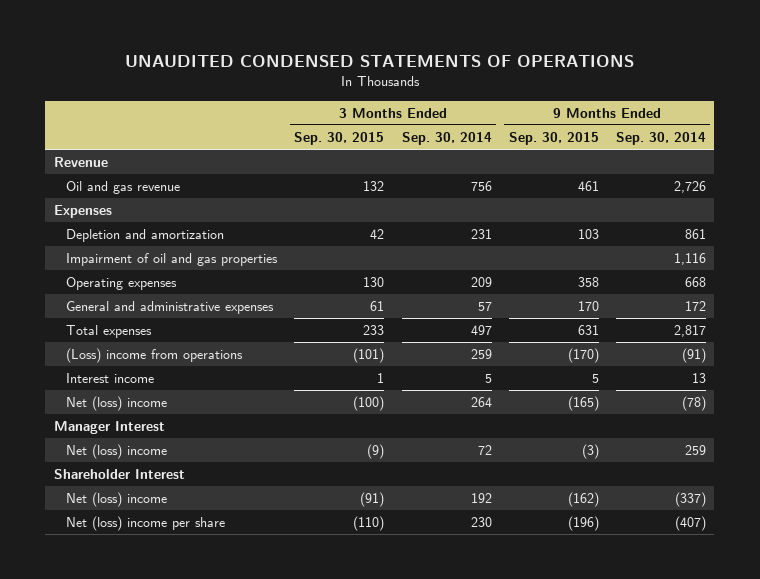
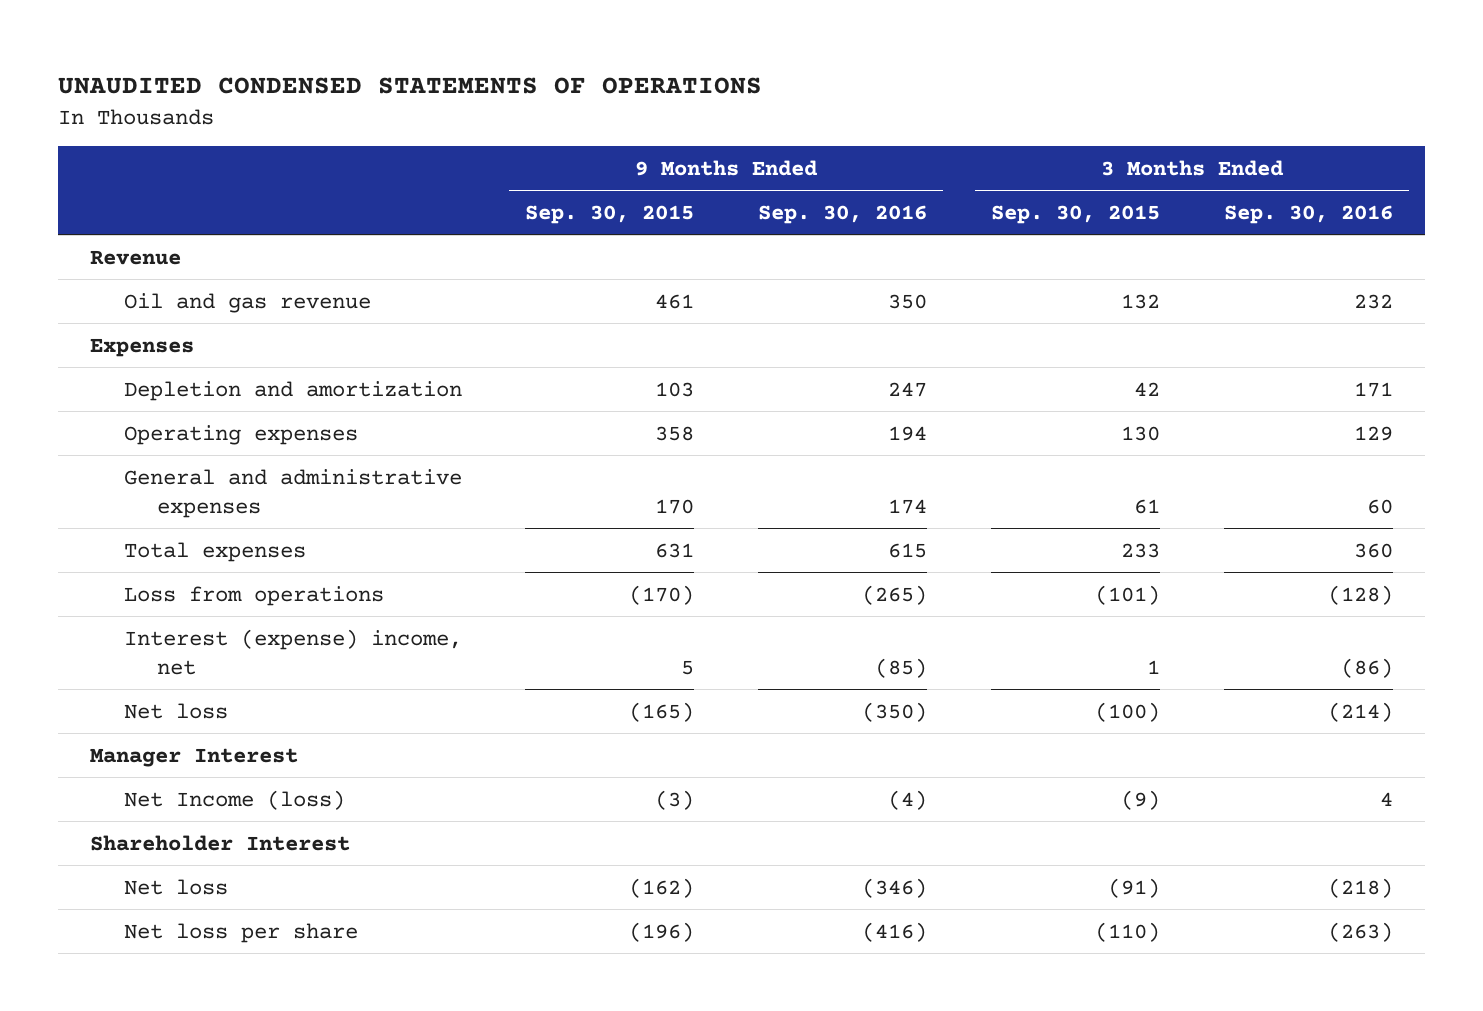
- | 3 Months Ended Sep. 30, 2015 | 3 Months Ended Sep. 30, 2014 | 9 Months Ended Sep. 30, 2015 | 9 Months Ended Sep. 30, 2014
+ | 9 Months Ended Sep. 30, 2015 | 9 Months Ended Sep. 30, 2016 | 3 Months Ended Sep. 30, 2015 | 3 Months Ended Sep. 30, 2016
- Impairment of oil and gas properties | | | | 1,116
- (Loss) income from operations | (101) | 259 | (170) | (91)
- Interest income | 1 | 5 | 5 | 13
- Net (loss) income | (100) | 264 | (165) | (78)
+ Loss from operations | (170) | (265) | (101) | (128)
+ Interest (expense) income, net | 5 | (85) | 1 | (86)
+ Net loss | (165) | (350) | (100) | (214)
- Net (loss) income | (9) | 72 | (3) | 259
+ Net Income (loss) | (3) | (4) | (9) | 4
- Net (loss) income | (91) | 192 | (162) | (337)
- Net (loss) income per share | (110) | 230 | (196) | (407)
+ Net loss | (162) | (346) | (91) | (218)
+ Net loss per share | (196) | (416) | (110) | (263)

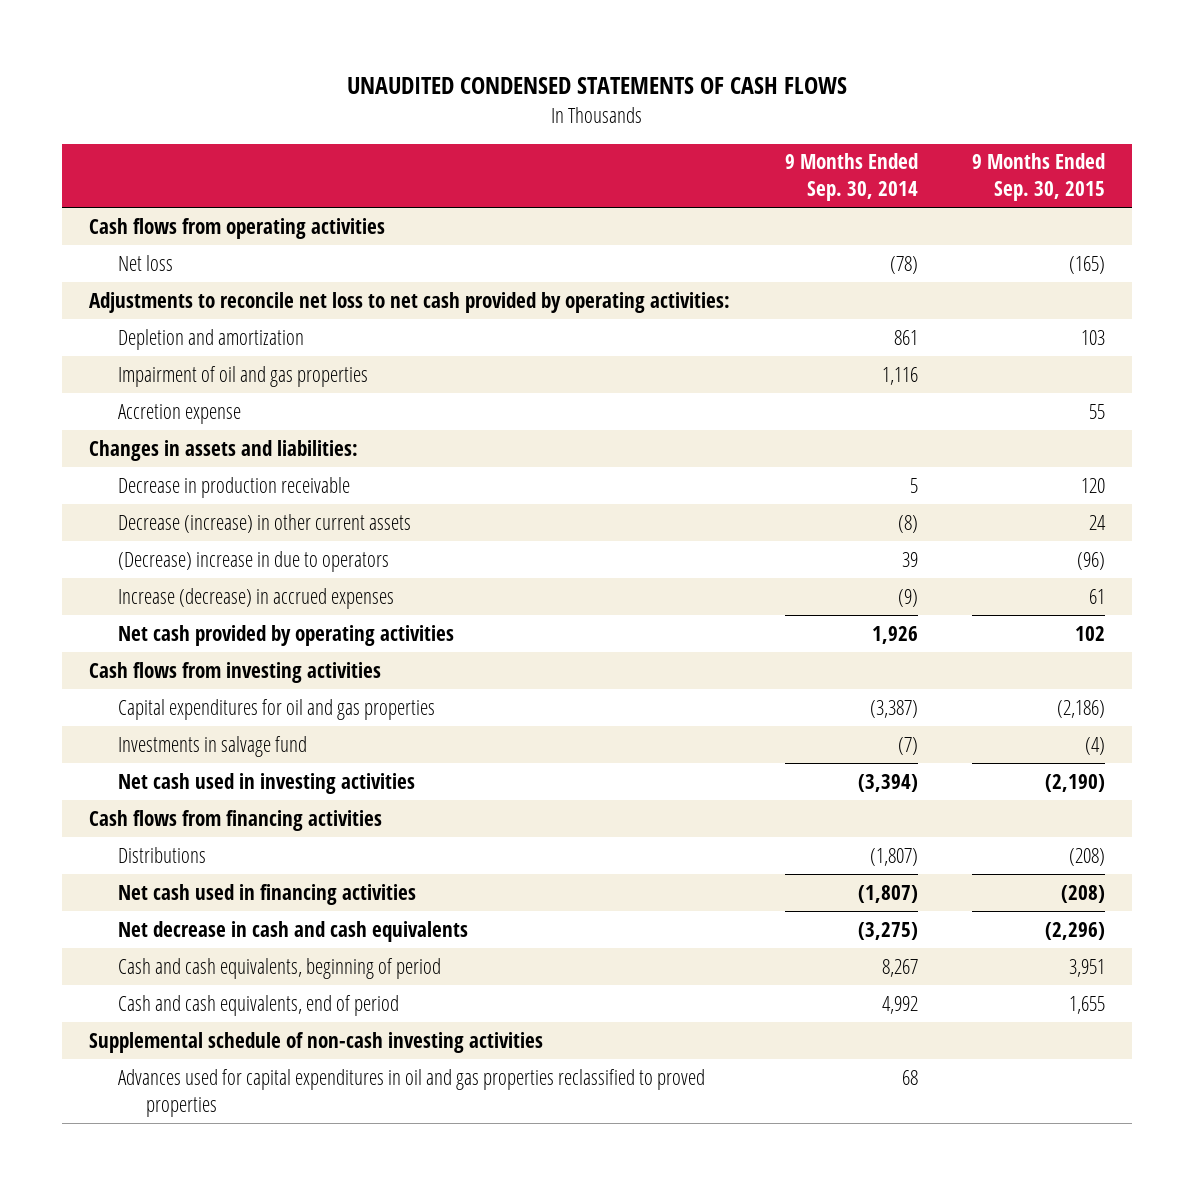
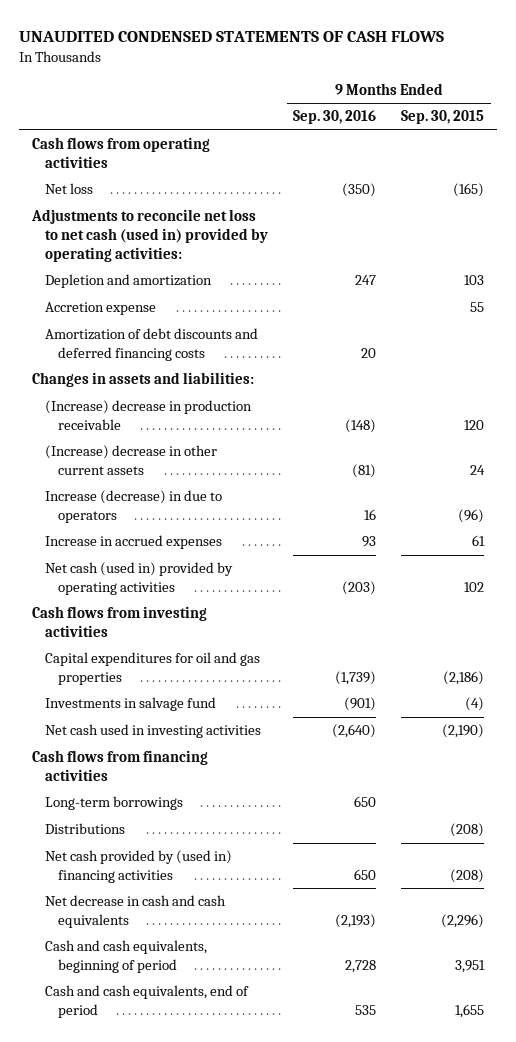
- | 9 Months Ended Sep. 30, 2014 | 9 Months Ended Sep. 30, 2015
+ | 9 Months Ended Sep. 30, 2016 | 9 Months Ended Sep. 30, 2015
- Adjustments to reconcile net loss to net cash provided by operating activities:
+ Adjustments to reconcile net loss to net cash (used in) provided by operating activities:
- Impairment of oil and gas properties | 1,116 |
+ Amortization of debt discounts and deferred financing costs | 20 |
- Decrease in production receivable | 5 | 120
- Decrease (increase) in other current assets | (8) | 24
- (Decrease) increase in due to operators | 39 | (96)
- Increase (decrease) in accrued expenses | (9) | 61
- Net cash provided by operating activities | 1,926 | 102
+ (Increase) decrease in production receivable | (148) | 120
+ (Increase) decrease in other current assets | (81) | 24
+ Increase (decrease) in due to operators | 16 | (96)
+ Increase in accrued expenses | 93 | 61
+ Net cash (used in) provided by operating activities | (203) | 102
+ Long-term borrowings | 650 |
- Net cash used in financing activities | (1,807) | (208)
+ Net cash provided by (used in) financing activities | 650 | (208)
- Supplemental schedule of non-cash investing activities
- Advances used for capital expenditures in oil and gas properties reclassified to proved properties | 68 |

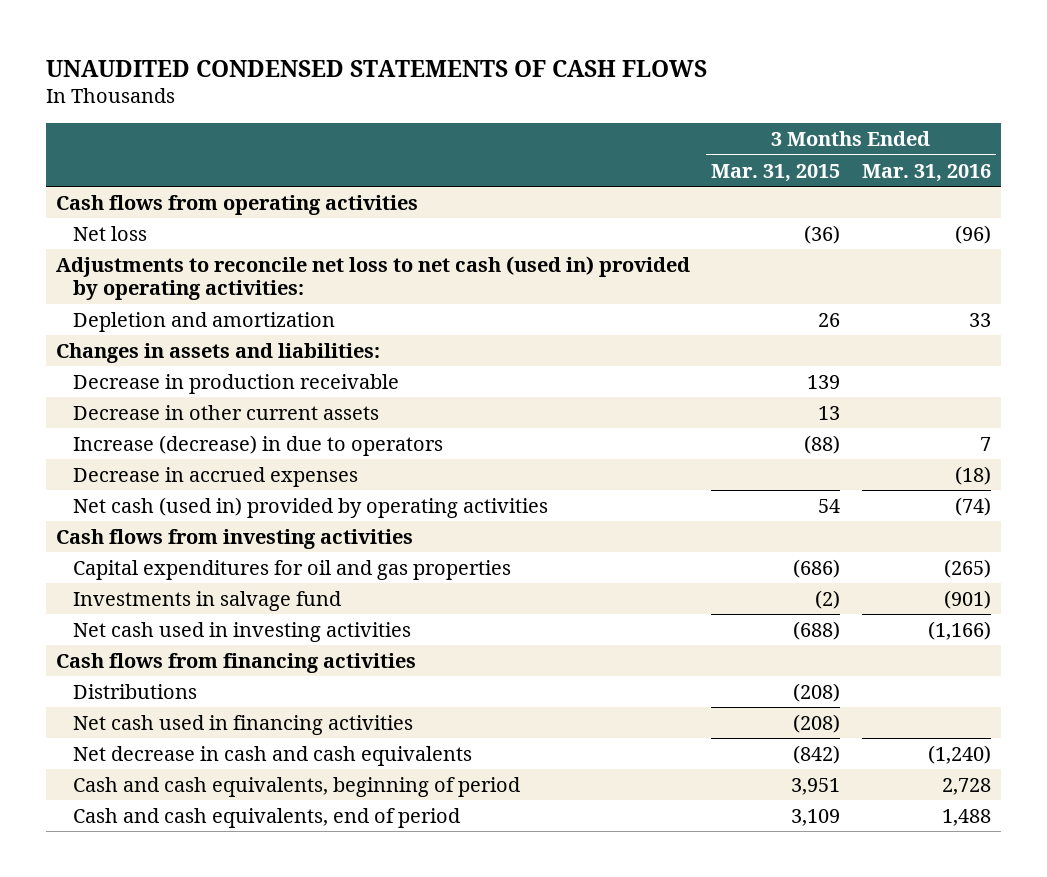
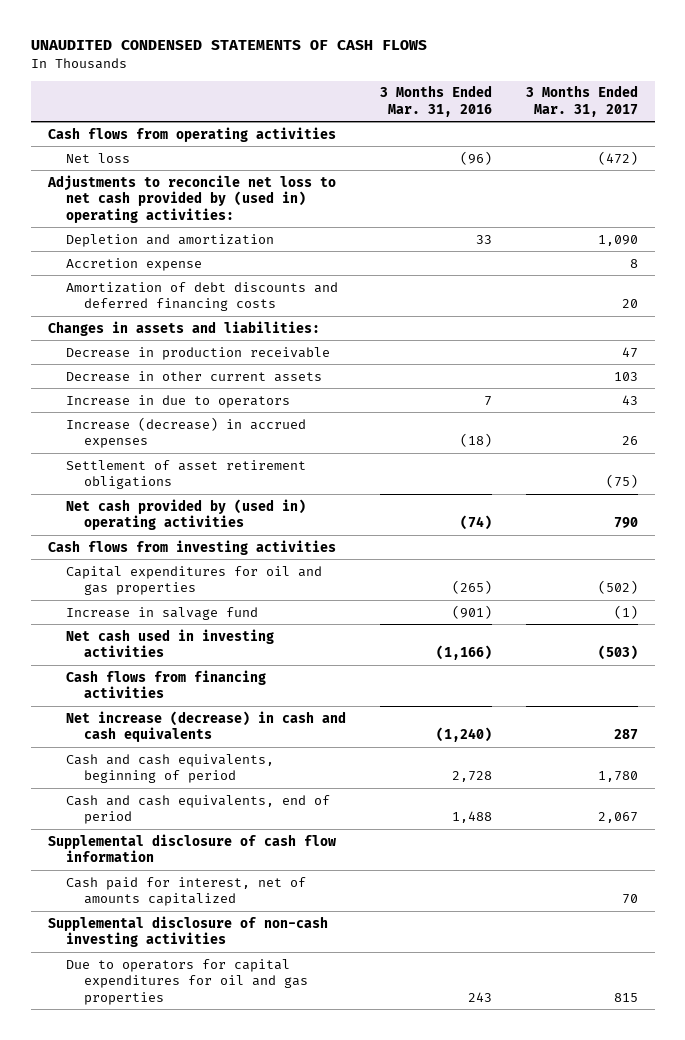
- | 3 Months Ended Mar. 31, 2015 | 3 Months Ended Mar. 31, 2016
+ | 3 Months Ended Mar. 31, 2016 | 3 Months Ended Mar. 31, 2017
- Adjustments to reconcile net loss to net cash (used in) provided by operating activities:
+ Adjustments to reconcile net loss to net cash provided by (used in) operating activities:
+ Accretion expense | | 8
+ Amortization of debt discounts and deferred financing costs | | 20
- Increase (decrease) in due to operators | (88) | 7
- Decrease in accrued expenses | | (18)
- Net cash (used in) provided by operating activities | 54 | (74)
+ Increase in due to operators | 7 | 43
+ Increase (decrease) in accrued expenses | (18) | 26
+ Settlement of asset retirement obligations | | (75)
+ Net cash provided by (used in) operating activities | (74) | 790
- Investments in salvage fund | (2) | (901)
+ Increase in salvage fund | (901) | (1)
- Distributions | (208) |
- Net cash used in financing activities | (208) |
- Net decrease in cash and cash equivalents | (842) | (1,240)
+ Net increase (decrease) in cash and cash equivalents | (1,240) | 287
+ Supplemental disclosure of cash flow information
+ Cash paid for interest, net of amounts capitalized | | 70
+ Supplemental disclosure of non-cash investing activities
+ Due to operators for capital expenditures for oil and gas properties | 243 | 815

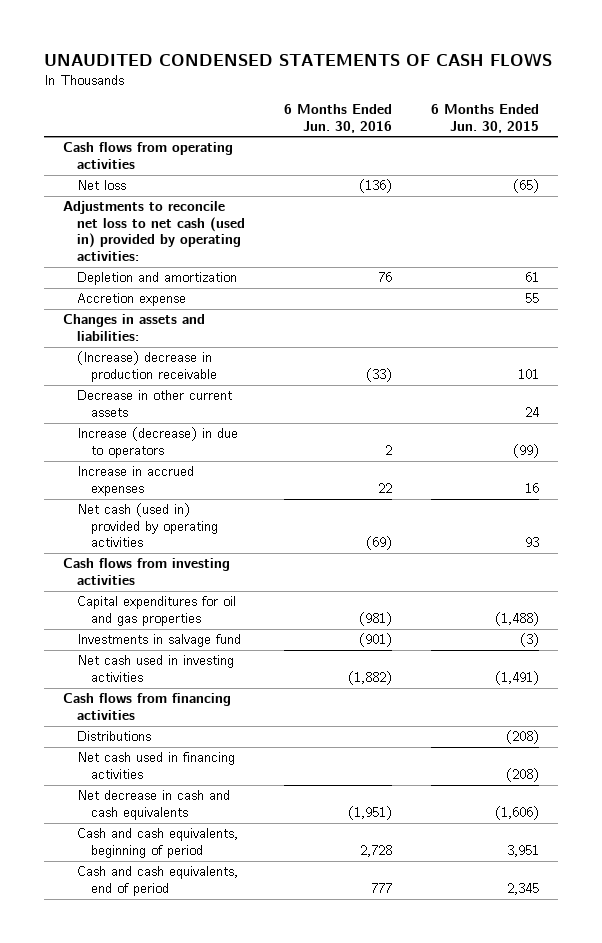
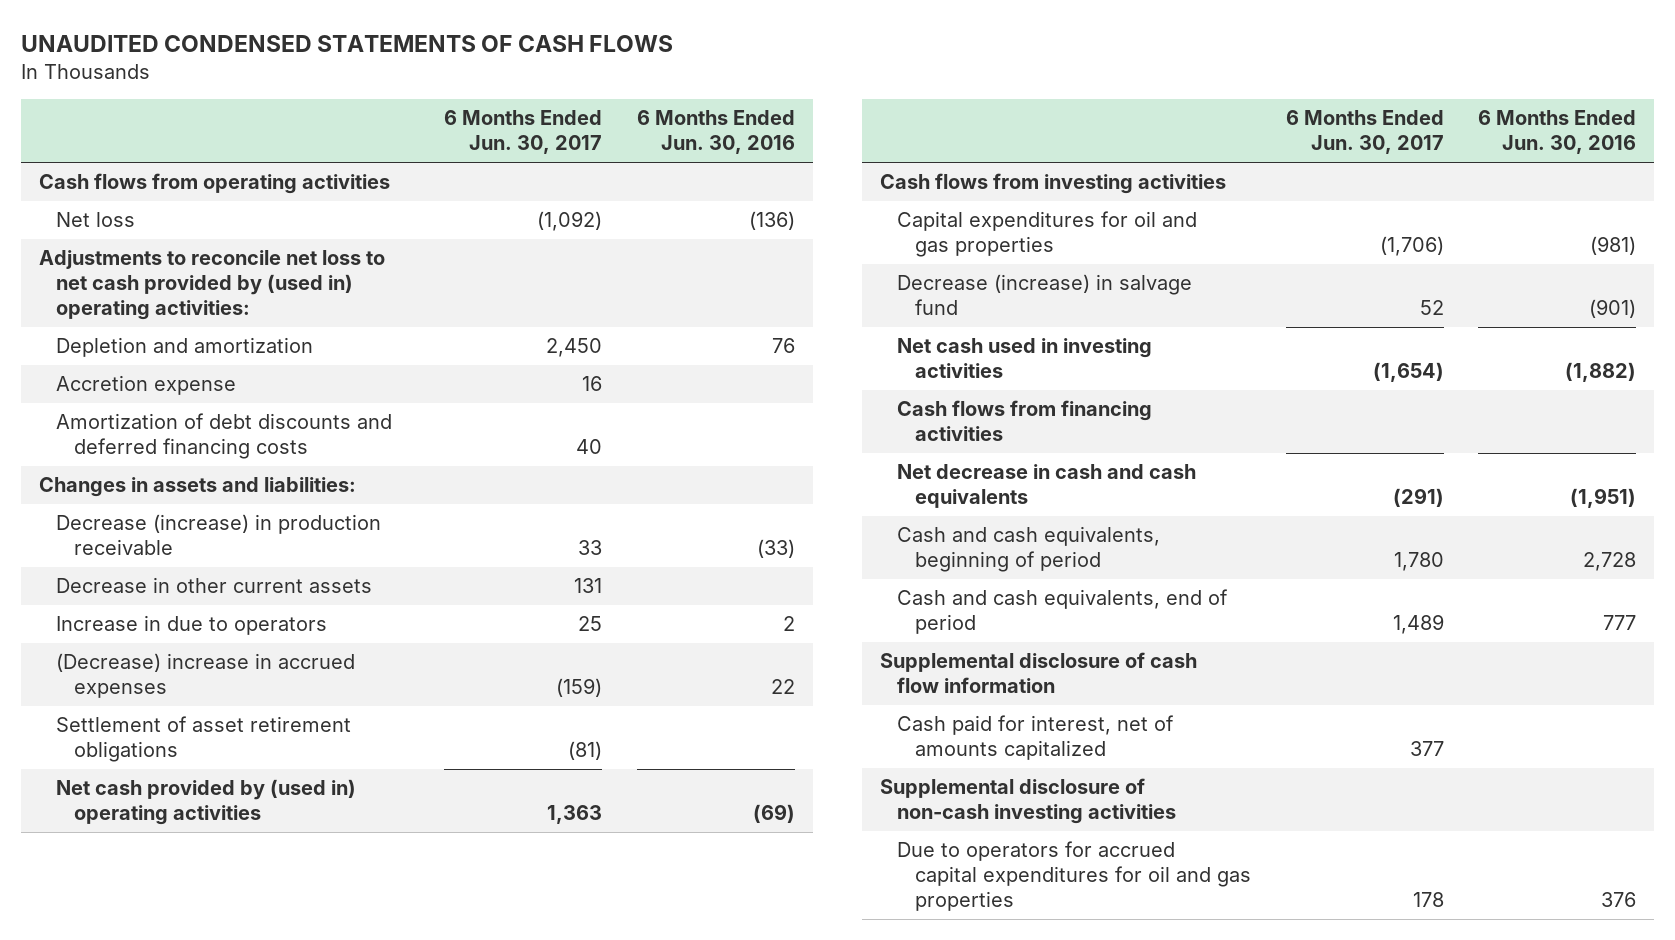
- | 6 Months Ended Jun. 30, 2016 | 6 Months Ended Jun. 30, 2015
+ | 6 Months Ended Jun. 30, 2017 | 6 Months Ended Jun. 30, 2016
- Adjustments to reconcile net loss to net cash (used in) provided by operating activities:
+ Adjustments to reconcile net loss to net cash provided by (used in) operating activities:
+ Amortization of debt discounts and deferred financing costs | 40 |
- (Increase) decrease in production receivable | (33) | 101
+ Decrease (increase) in production receivable | 33 | (33)
- Increase (decrease) in due to operators | 2 | (99)
- Increase in accrued expenses | 22 | 16
- Net cash (used in) provided by operating activities | (69) | 93
+ Increase in due to operators | 25 | 2
+ (Decrease) increase in accrued expenses | (159) | 22
+ Settlement of asset retirement obligations | (81) |
+ Net cash provided by (used in) operating activities | 1,363 | (69)
- Investments in salvage fund | (901) | (3)
+ Decrease (increase) in salvage fund | 52 | (901)
- Distributions | | (208)
- Net cash used in financing activities | | (208)
+ Supplemental disclosure of cash flow information
+ Cash paid for interest, net of amounts capitalized | 377 |
+ Supplemental disclosure of non-cash investing activities
+ Due to operators for accrued capital expenditures for oil and gas properties | 178 | 376

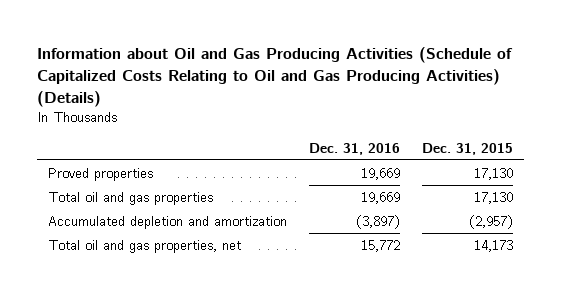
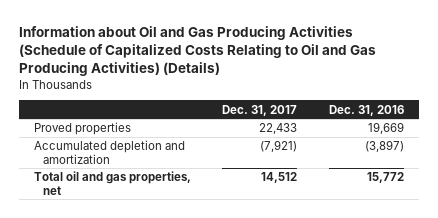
- | Dec. 31, 2016 | Dec. 31, 2015
+ | Dec. 31, 2017 | Dec. 31, 2016
- Total oil and gas properties | 19,669 | 17,130

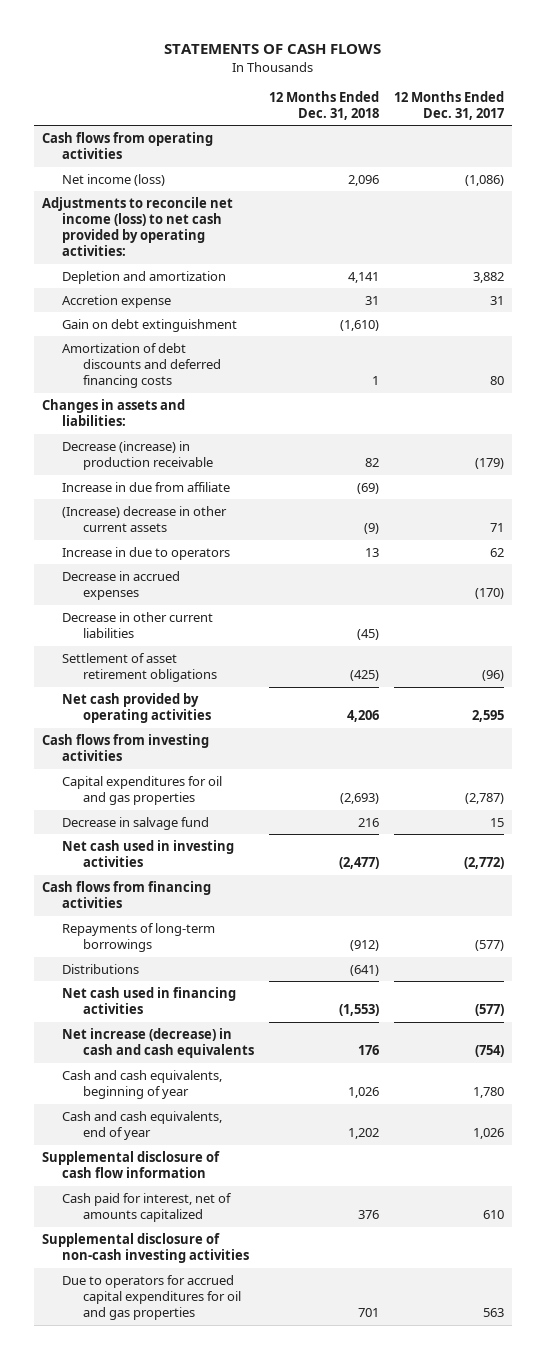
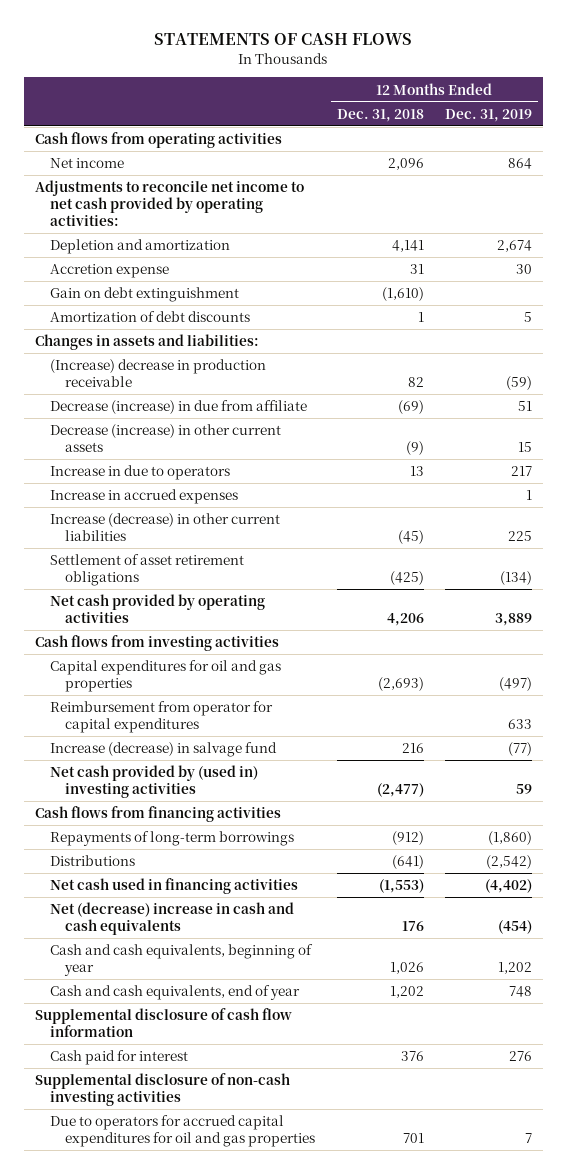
- | 12 Months Ended Dec. 31, 2018 | 12 Months Ended Dec. 31, 2017
+ | 12 Months Ended Dec. 31, 2018 | 12 Months Ended Dec. 31, 2019
- Net income (loss) | 2,096 | (1,086)
- Adjustments to reconcile net income (loss) to net cash provided by operating activities:
+ Net income | 2,096 | 864
+ Adjustments to reconcile net income to net cash provided by operating activities:
- Amortization of debt discounts and deferred financing costs | 1 | 80
+ Amortization of debt discounts | 1 | 5
- Decrease (increase) in production receivable | 82 | (179)
- Increase in due from affiliate | (69) |
- (Increase) decrease in other current assets | (9) | 71
+ (Increase) decrease in production receivable | 82 | (59)
+ Decrease (increase) in due from affiliate | (69) | 51
+ Decrease (increase) in other current assets | (9) | 15
- Decrease in accrued expenses | | (170)
- Decrease in other current liabilities | (45) |
+ Increase in accrued expenses | | 1
+ Increase (decrease) in other current liabilities | (45) | 225
- Decrease in salvage fund | 216 | 15
- Net cash used in investing activities | (2,477) | (2,772)
+ Reimbursement from operator for capital expenditures | | 633
+ Increase (decrease) in salvage fund | 216 | (77)
+ Net cash provided by (used in) investing activities | (2,477) | 59
- Net increase (decrease) in cash and cash equivalents | 176 | (754)
+ Net (decrease) increase in cash and cash equivalents | 176 | (454)
- Cash paid for interest, net of amounts capitalized | 376 | 610
+ Cash paid for interest | 376 | 276

